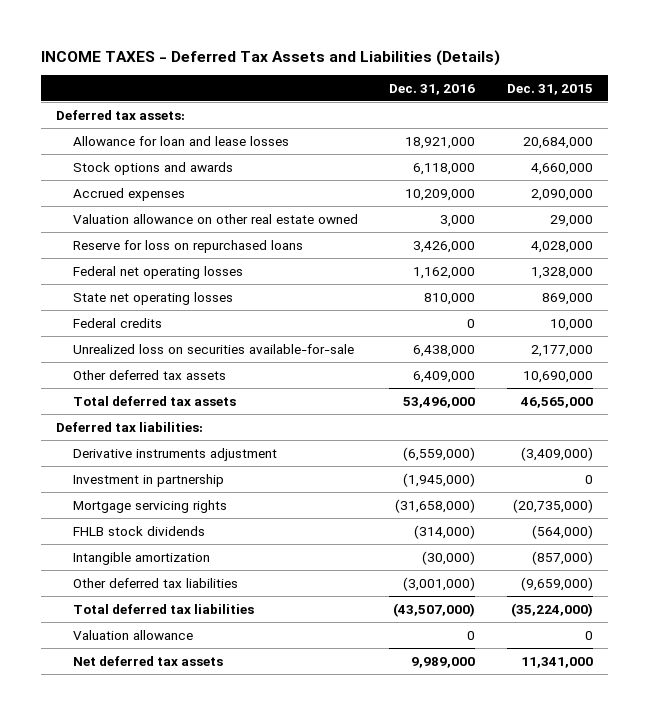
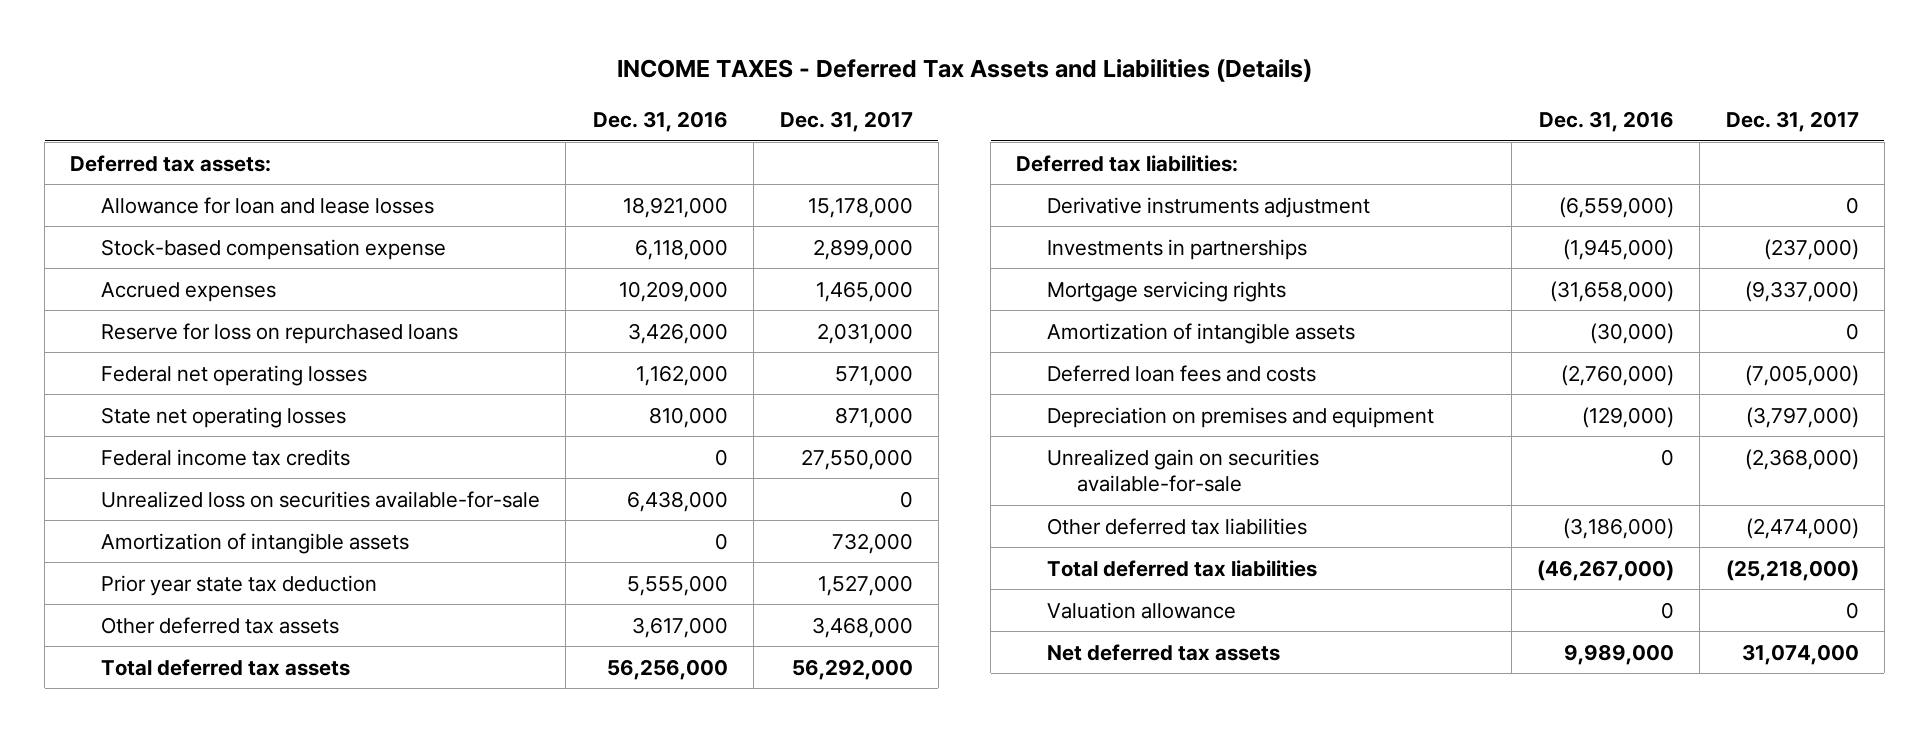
- | Dec. 31, 2016 | Dec. 31, 2015
+ | Dec. 31, 2016 | Dec. 31, 2017
- Stock options and awards | 6,118,000 | 4,660,000
+ Stock-based compensation expense | 6,118,000 | 2,899,000
- Valuation allowance on other real estate owned | 3,000 | 29,000
- Federal credits | 0 | 10,000
+ Federal income tax credits | 0 | 27,550,000
- Other deferred tax assets | 6,409,000 | 10,690,000
- Total deferred tax assets | 53,496,000 | 46,565,000
+ Amortization of intangible assets | 0 | 732,000
+ Prior year state tax deduction | 5,555,000 | 1,527,000
+ Other deferred tax assets | 3,617,000 | 3,468,000
+ Total deferred tax assets | 56,256,000 | 56,292,000
- Investment in partnership | (1,945,000) | 0
+ Investments in partnerships | (1,945,000) | (237,000)
- FHLB stock dividends | (314,000) | (564,000)
- Intangible amortization | (30,000) | (857,000)
- Other deferred tax liabilities | (3,001,000) | (9,659,000)
- Total deferred tax liabilities | (43,507,000) | (35,224,000)
+ Amortization of intangible assets | (30,000) | 0
+ Deferred loan fees and costs | (2,760,000) | (7,005,000)
+ Depreciation on premises and equipment | (129,000) | (3,797,000)
+ Unrealized gain on securities available-for-sale | 0 | (2,368,000)
+ Other deferred tax liabilities | (3,186,000) | (2,474,000)
+ Total deferred tax liabilities | (46,267,000) | (25,218,000)

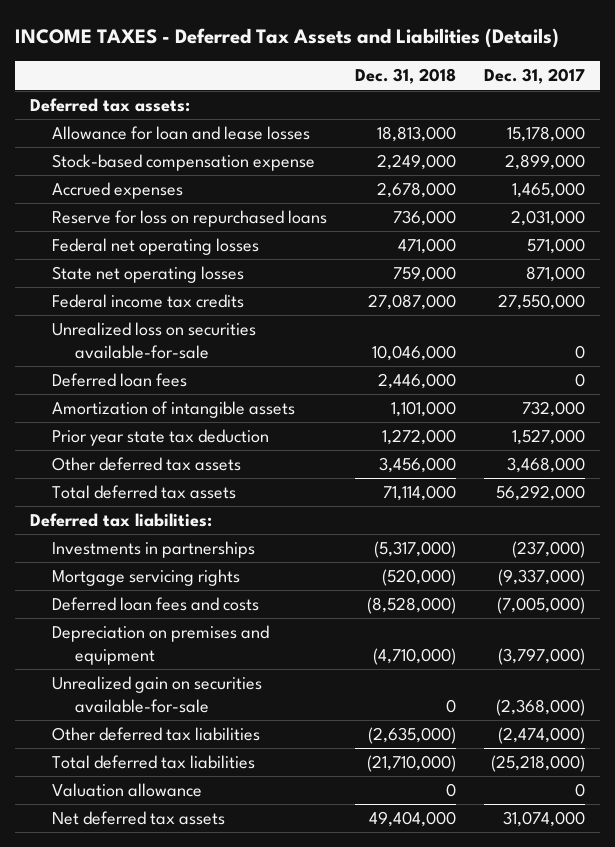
- | Dec. 31, 2016 | Dec. 31, 2017
+ | Dec. 31, 2018 | Dec. 31, 2017
+ Deferred loan fees | 2,446,000 | 0
- Derivative instruments adjustment | (6,559,000) | 0
- Amortization of intangible assets | (30,000) | 0

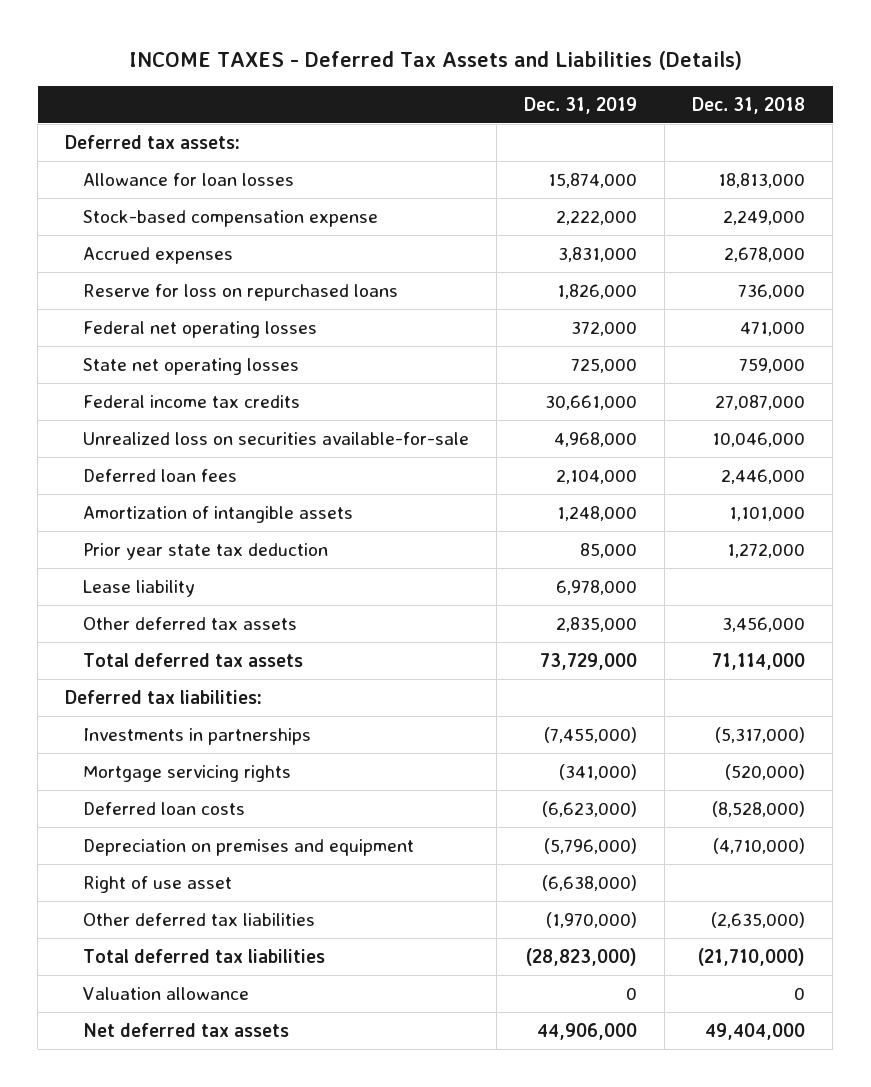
- | Dec. 31, 2018 | Dec. 31, 2017
+ | Dec. 31, 2019 | Dec. 31, 2018
- Allowance for loan and lease losses | 18,813,000 | 15,178,000
+ Allowance for loan losses | 15,874,000 | 18,813,000
+ Lease liability | 6,978,000 |
- Deferred loan fees and costs | (8,528,000) | (7,005,000)
+ Deferred loan costs | (6,623,000) | (8,528,000)
- Unrealized gain on securities available-for-sale | 0 | (2,368,000)
+ Right of use asset | (6,638,000) |

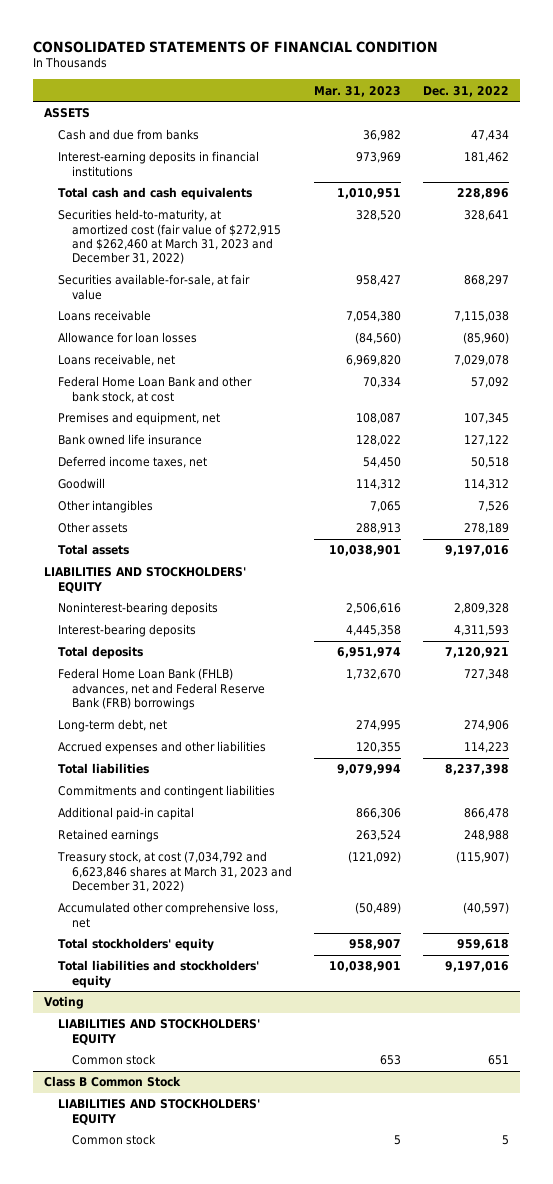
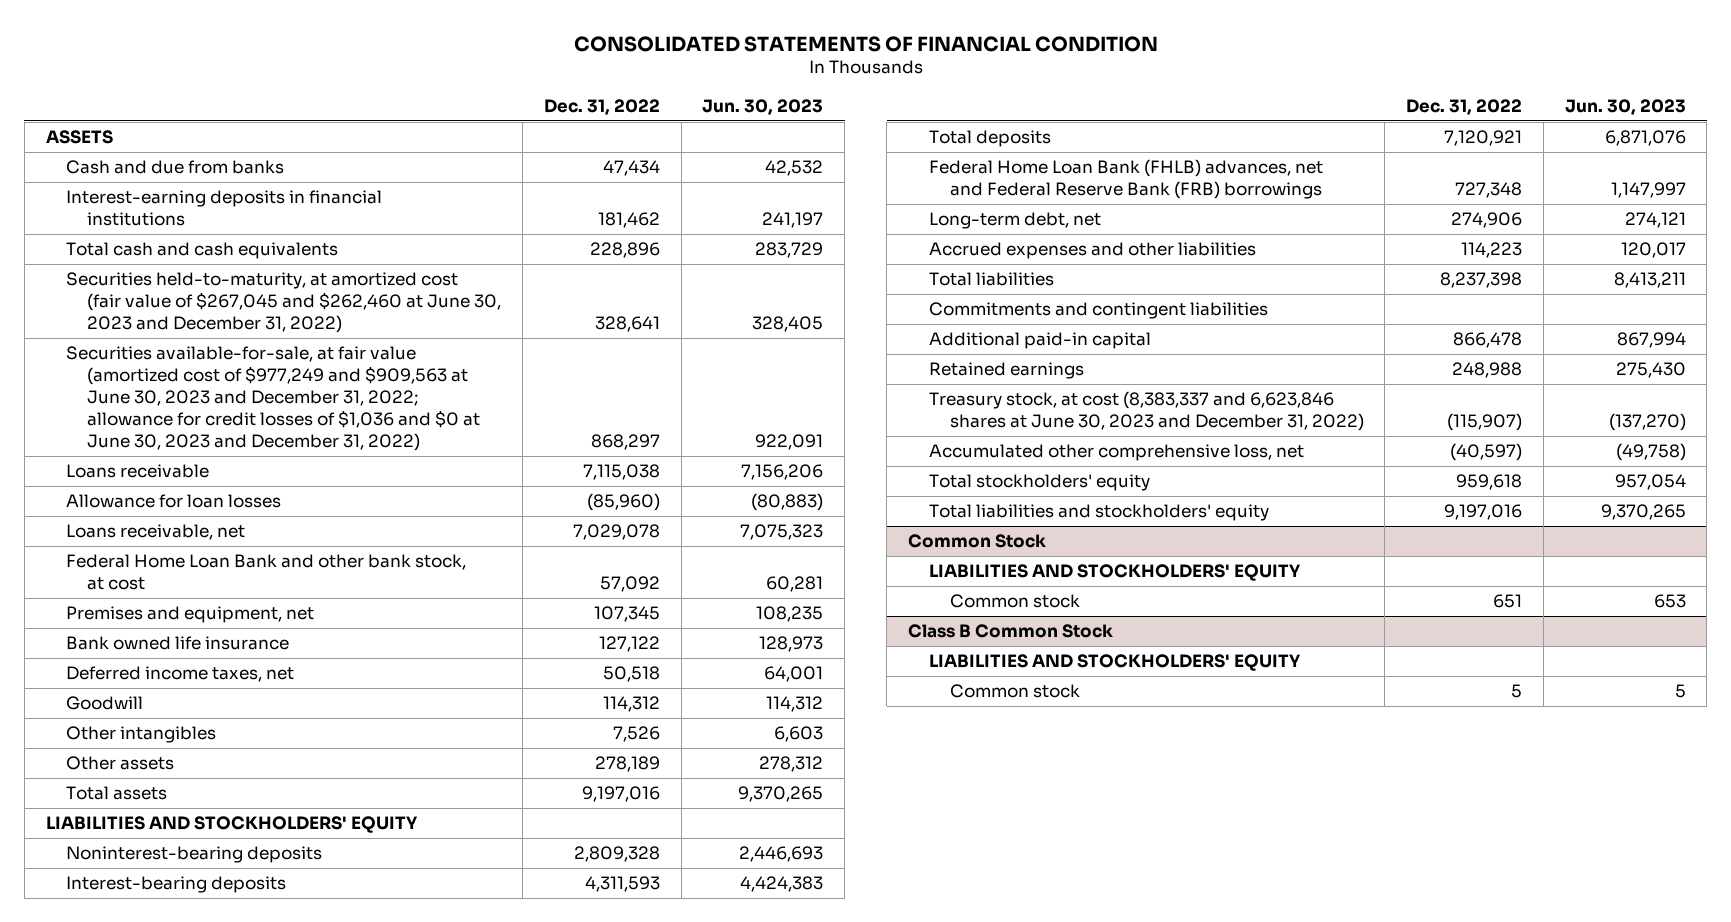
- | Mar. 31, 2023 | Dec. 31, 2022
+ | Dec. 31, 2022 | Jun. 30, 2023
- Securities held-to-maturity, at amortized cost (fair value of $272,915 and $262,460 at March 31, 2023 and December 31, 2022) | 328,520 | 328,641
- Securities available-for-sale, at fair value | 958,427 | 868,297
+ Securities held-to-maturity, at amortized cost (fair value of $267,045 and $262,460 at June 30, 2023 and December 31, 2022) | 328,641 | 328,405
+ Securities available-for-sale, at fair value (amortized cost of $977,249 and $909,563 at June 30, 2023 and December 31, 2022; allowance for credit losses of $1,036 and $0 at June 30, 2023 and December 31, 2022) | 868,297 | 922,091
- Treasury stock, at cost (7,034,792 and 6,623,846 shares at March 31, 2023 and December 31, 2022) | (121,092) | (115,907)
+ Treasury stock, at cost (8,383,337 and 6,623,846 shares at June 30, 2023 and December 31, 2022) | (115,907) | (137,270)
- Voting
+ Common Stock

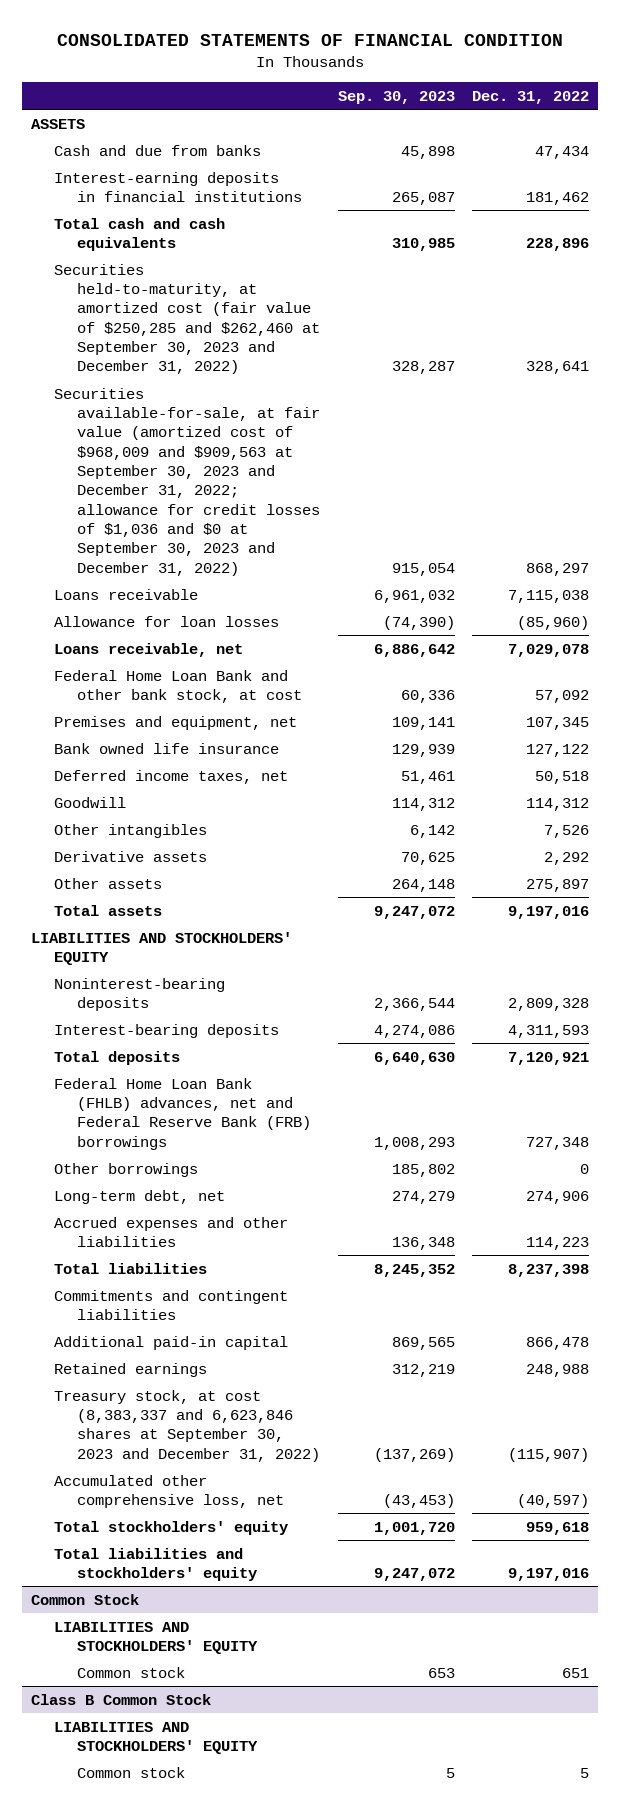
- | Dec. 31, 2022 | Jun. 30, 2023
+ | Sep. 30, 2023 | Dec. 31, 2022
- Securities held-to-maturity, at amortized cost (fair value of $267,045 and $262,460 at June 30, 2023 and December 31, 2022) | 328,641 | 328,405
- Securities available-for-sale, at fair value (amortized cost of $977,249 and $909,563 at June 30, 2023 and December 31, 2022; allowance for credit losses of $1,036 and $0 at June 30, 2023 and December 31, 2022) | 868,297 | 922,091
+ Securities held-to-maturity, at amortized cost (fair value of $250,285 and $262,460 at September 30, 2023 and December 31, 2022) | 328,287 | 328,641
+ Securities available-for-sale, at fair value (amortized cost of $968,009 and $909,563 at September 30, 2023 and December 31, 2022; allowance for credit losses of $1,036 and $0 at September 30, 2023 and December 31, 2022) | 915,054 | 868,297
- Other assets | 278,189 | 278,312
+ Derivative assets | 70,625 | 2,292
+ Other assets | 264,148 | 275,897
+ Other borrowings | 185,802 | 0
- Treasury stock, at cost (8,383,337 and 6,623,846 shares at June 30, 2023 and December 31, 2022) | (115,907) | (137,270)
+ Treasury stock, at cost (8,383,337 and 6,623,846 shares at September 30, 2023 and December 31, 2022) | (137,269) | (115,907)

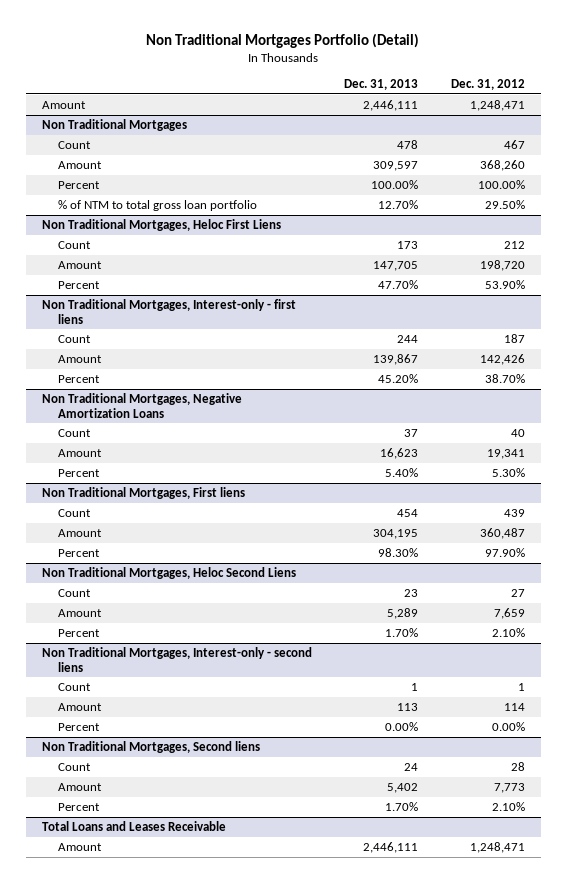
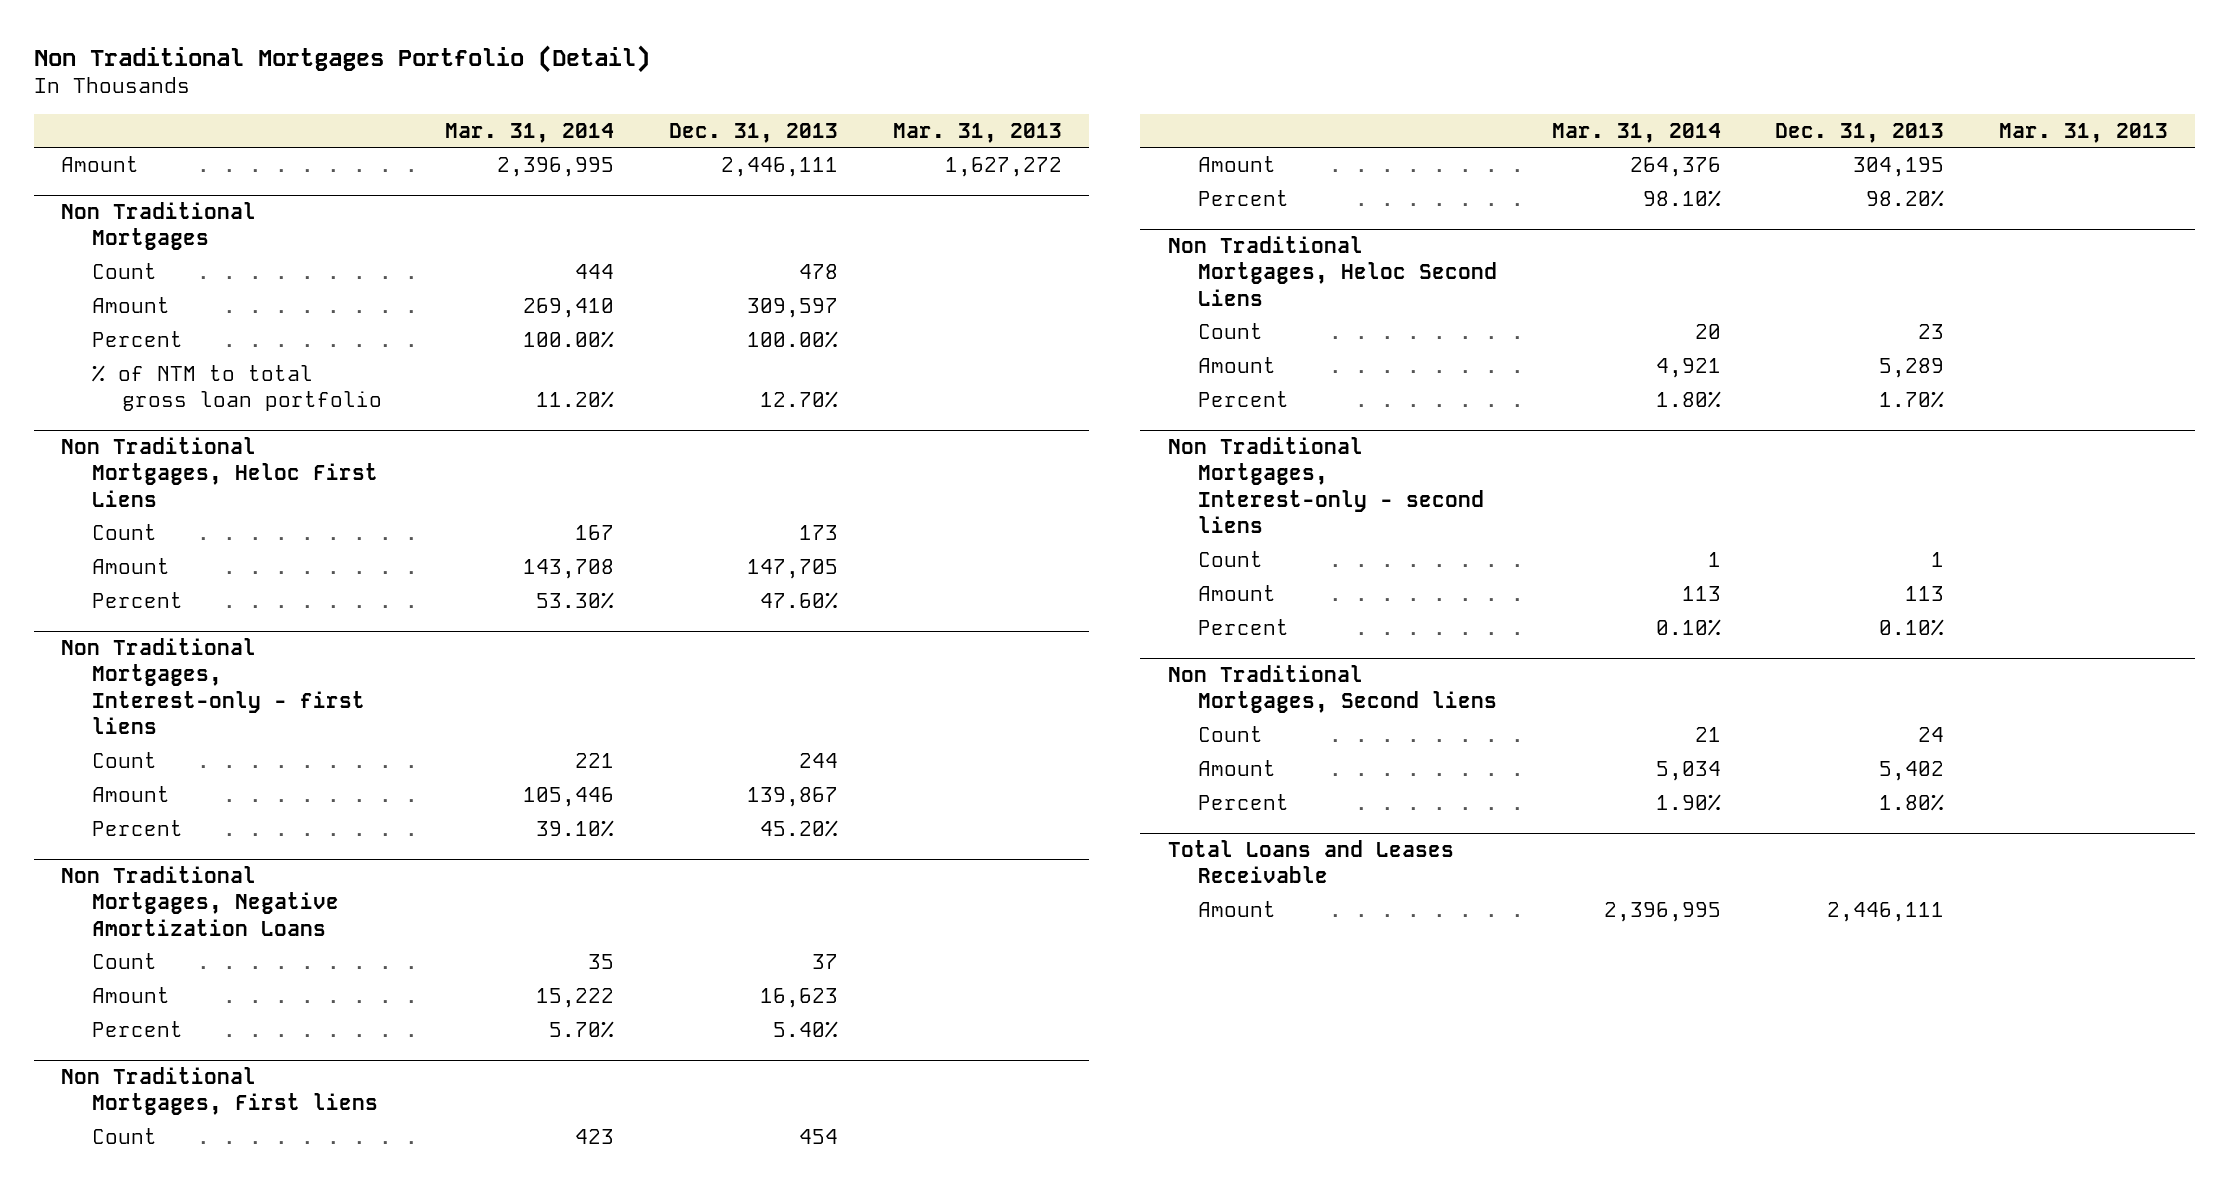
- | Dec. 31, 2013 | Dec. 31, 2012
+ | Mar. 31, 2014 | Dec. 31, 2013 | Mar. 31, 2013
@ Non Traditional Mortgages, Heloc First Liens
- Percent | 47.70% | 53.90%
+ Percent | 53.30% | 47.60% |
@ Non Traditional Mortgages, First liens
- Percent | 98.30% | 97.90%
+ Percent | 98.10% | 98.20% |
@ Non Traditional Mortgages, Interest-only - second liens
- Percent | 0.00% | 0.00%
+ Percent | 0.10% | 0.10% |
@ Non Traditional Mortgages, Second liens
- Percent | 1.70% | 2.10%
+ Percent | 1.90% | 1.80% |

